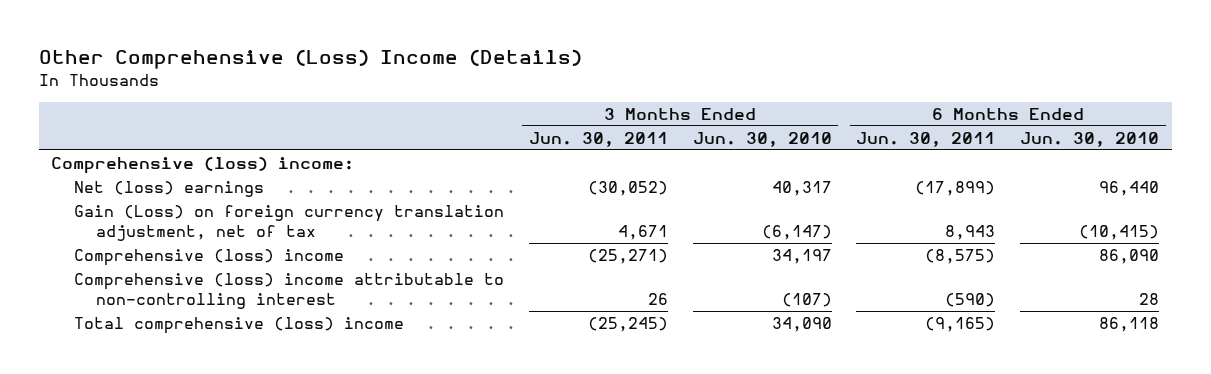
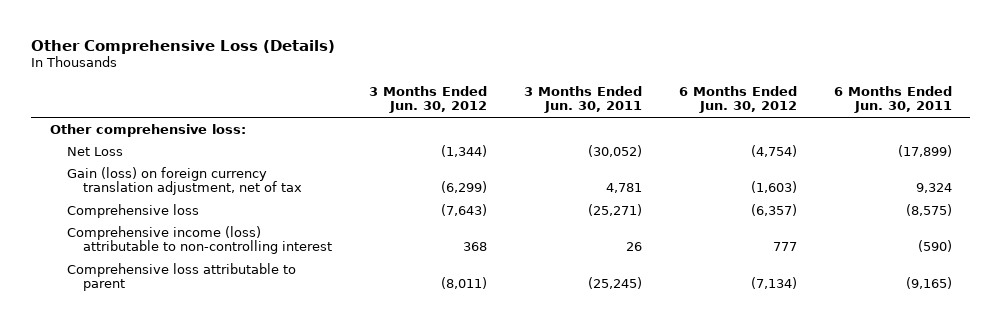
- Other Comprehensive (Loss) Income (Details)
+ Other Comprehensive Loss (Details)
- | 3 Months Ended Jun. 30, 2011 | 3 Months Ended Jun. 30, 2010 | 6 Months Ended Jun. 30, 2011 | 6 Months Ended Jun. 30, 2010
+ | 3 Months Ended Jun. 30, 2012 | 3 Months Ended Jun. 30, 2011 | 6 Months Ended Jun. 30, 2012 | 6 Months Ended Jun. 30, 2011
- Comprehensive (loss) income:
- Net (loss) earnings | (30,052) | 40,317 | (17,899) | 96,440
- Gain (Loss) on foreign currency translation adjustment, net of tax | 4,671 | (6,147) | 8,943 | (10,415)
- Comprehensive (loss) income | (25,271) | 34,197 | (8,575) | 86,090
- Comprehensive (loss) income attributable to non-controlling interest | 26 | (107) | (590) | 28
- Total comprehensive (loss) income | (25,245) | 34,090 | (9,165) | 86,118
+ Other comprehensive loss:
+ Net Loss | (1,344) | (30,052) | (4,754) | (17,899)
+ Gain (loss) on foreign currency translation adjustment, net of tax | (6,299) | 4,781 | (1,603) | 9,324
+ Comprehensive loss | (7,643) | (25,271) | (6,357) | (8,575)
+ Comprehensive income (loss) attributable to non-controlling interest | 368 | 26 | 777 | (590)
+ Comprehensive loss attributable to parent | (8,011) | (25,245) | (7,134) | (9,165)

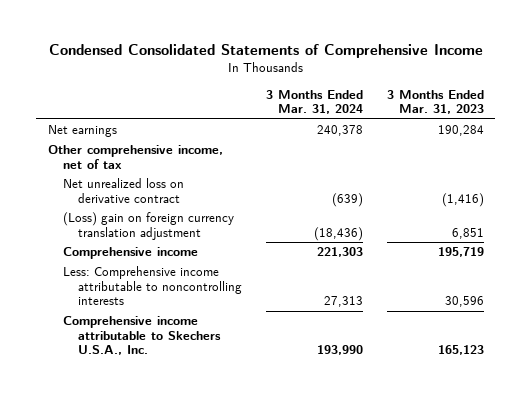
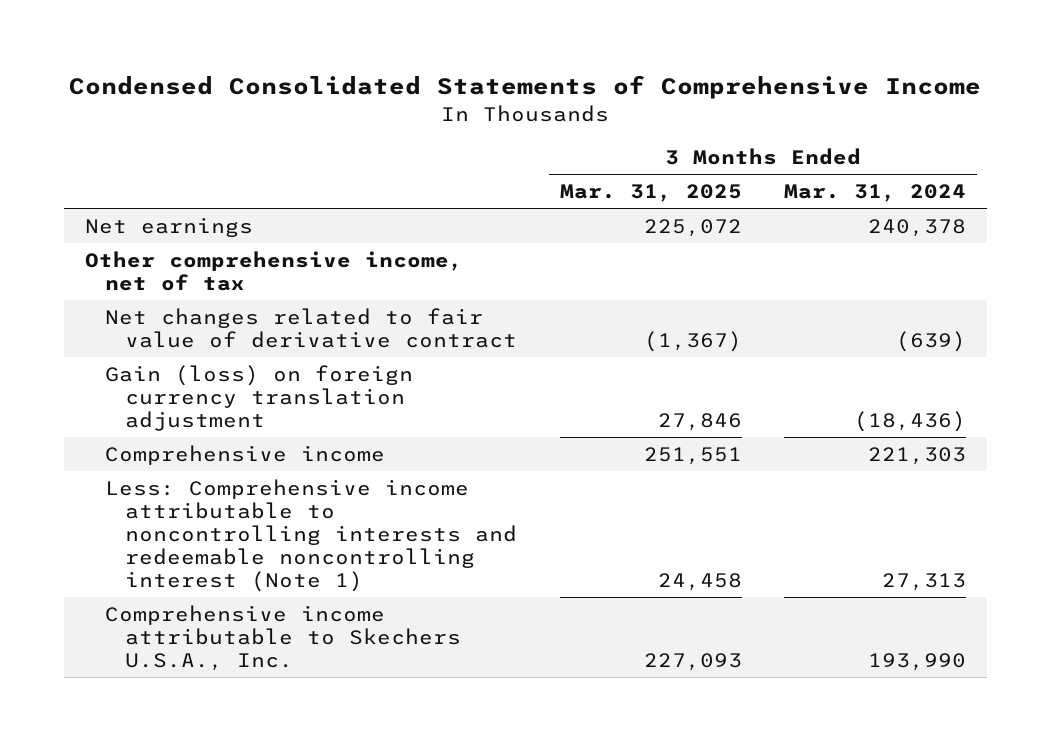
- | 3 Months Ended Mar. 31, 2024 | 3 Months Ended Mar. 31, 2023
+ | 3 Months Ended Mar. 31, 2025 | 3 Months Ended Mar. 31, 2024
- Net unrealized loss on derivative contract | (639) | (1,416)
- (Loss) gain on foreign currency translation adjustment | (18,436) | 6,851
+ Net changes related to fair value of derivative contract | (1,367) | (639)
+ Gain (loss) on foreign currency translation adjustment | 27,846 | (18,436)
- Less: Comprehensive income attributable to noncontrolling interests | 27,313 | 30,596
+ Less: Comprehensive income attributable to noncontrolling interests and redeemable noncontrolling interest (Note 1) | 24,458 | 27,313

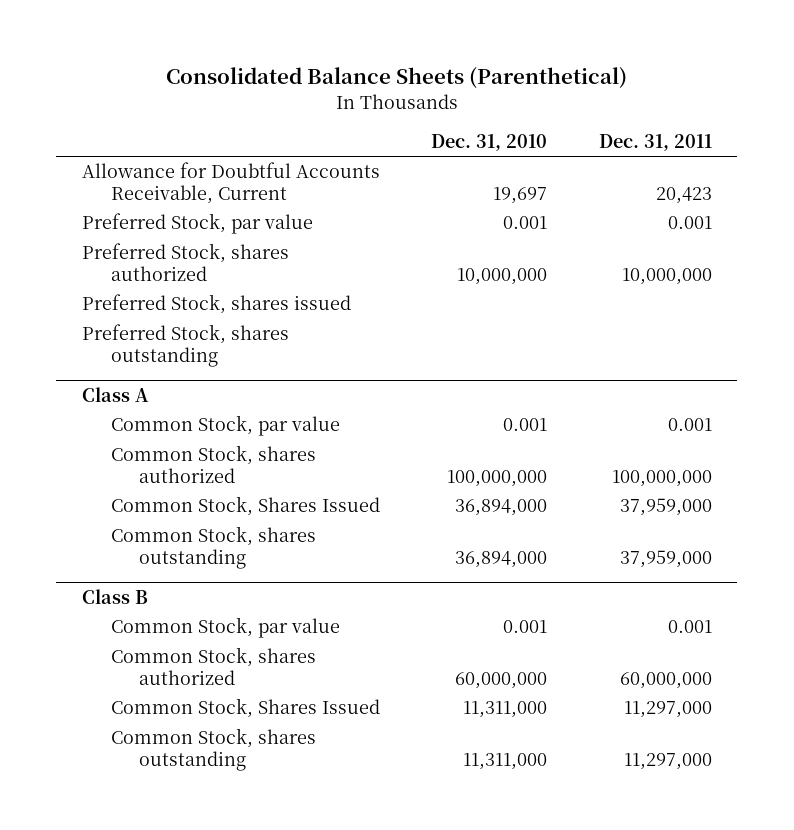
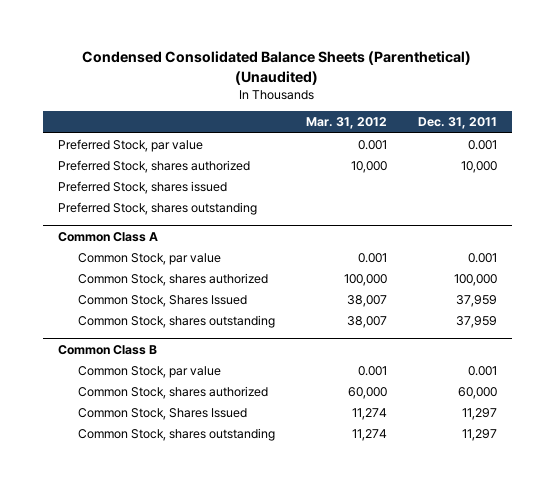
- Consolidated Balance Sheets (Parenthetical)
+ Condensed Consolidated Balance Sheets (Parenthetical) (Unaudited)
- | Dec. 31, 2010 | Dec. 31, 2011
+ | Mar. 31, 2012 | Dec. 31, 2011
- Allowance for Doubtful Accounts Receivable, Current | 19,697 | 20,423
- Preferred Stock, shares authorized | 10,000,000 | 10,000,000
+ Preferred Stock, shares authorized | 10,000 | 10,000
- Class A
+ Common Class A
- Common Stock, shares authorized | 100,000,000 | 100,000,000
- Common Stock, Shares Issued | 36,894,000 | 37,959,000
- Common Stock, shares outstanding | 36,894,000 | 37,959,000
- Class B
+ Common Stock, shares authorized | 100,000 | 100,000
+ Common Stock, Shares Issued | 38,007 | 37,959
+ Common Stock, shares outstanding | 38,007 | 37,959
+ Common Class B
- Common Stock, shares authorized | 60,000,000 | 60,000,000
- Common Stock, Shares Issued | 11,311,000 | 11,297,000
- Common Stock, shares outstanding | 11,311,000 | 11,297,000
+ Common Stock, shares authorized | 60,000 | 60,000
+ Common Stock, Shares Issued | 11,274 | 11,297
+ Common Stock, shares outstanding | 11,274 | 11,297

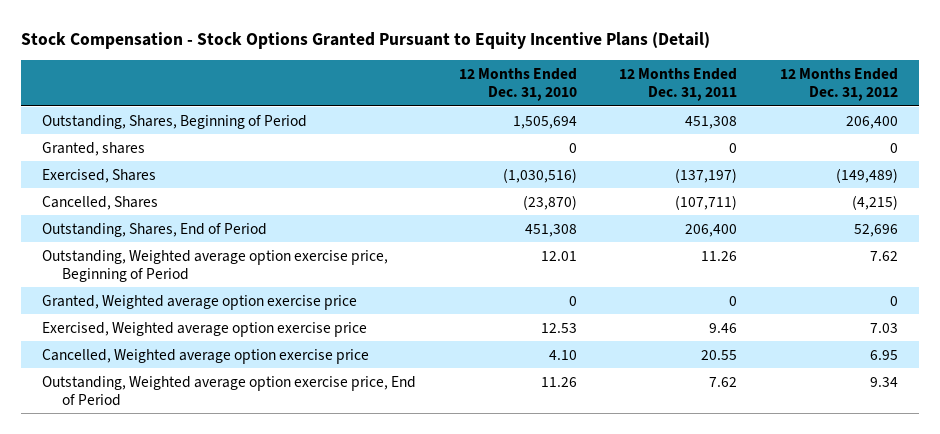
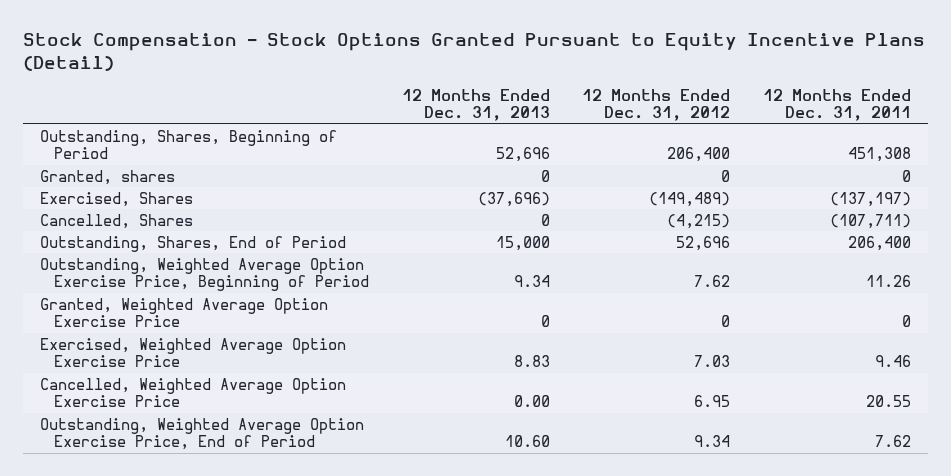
- | 12 Months Ended Dec. 31, 2010 | 12 Months Ended Dec. 31, 2011 | 12 Months Ended Dec. 31, 2012
+ | 12 Months Ended Dec. 31, 2013 | 12 Months Ended Dec. 31, 2012 | 12 Months Ended Dec. 31, 2011
- Outstanding, Weighted average option exercise price, Beginning of Period | 12.01 | 11.26 | 7.62
- Granted, Weighted average option exercise price | 0 | 0 | 0
- Exercised, Weighted average option exercise price | 12.53 | 9.46 | 7.03
- Cancelled, Weighted average option exercise price | 4.10 | 20.55 | 6.95
- Outstanding, Weighted average option exercise price, End of Period | 11.26 | 7.62 | 9.34
+ Outstanding, Weighted Average Option Exercise Price, Beginning of Period | 9.34 | 7.62 | 11.26
+ Granted, Weighted Average Option Exercise Price | 0 | 0 | 0
+ Exercised, Weighted Average Option Exercise Price | 8.83 | 7.03 | 9.46
+ Cancelled, Weighted Average Option Exercise Price | 0.00 | 6.95 | 20.55
+ Outstanding, Weighted Average Option Exercise Price, End of Period | 10.60 | 9.34 | 7.62

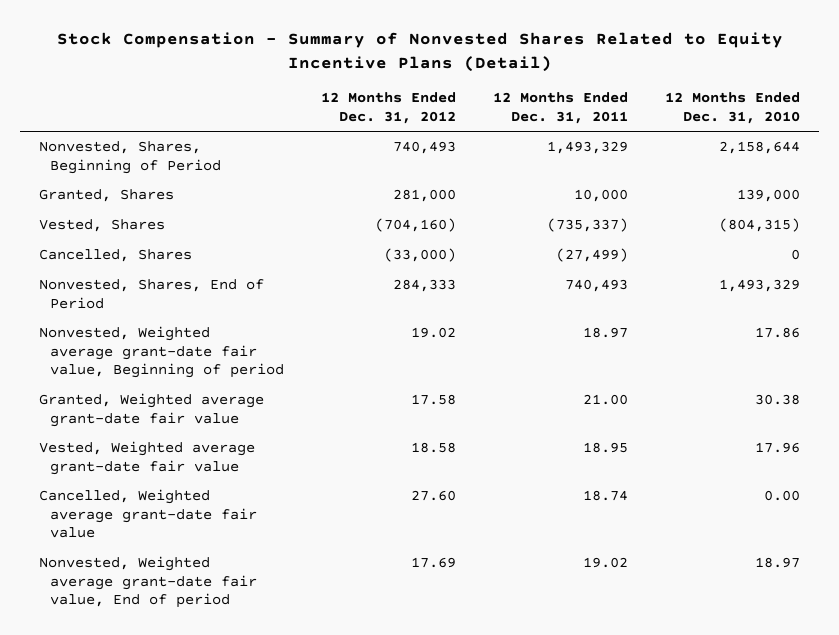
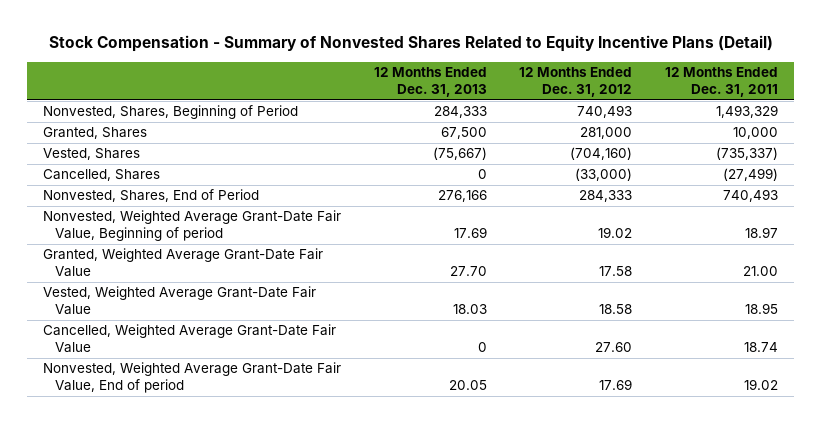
- | 12 Months Ended Dec. 31, 2012 | 12 Months Ended Dec. 31, 2011 | 12 Months Ended Dec. 31, 2010
+ | 12 Months Ended Dec. 31, 2013 | 12 Months Ended Dec. 31, 2012 | 12 Months Ended Dec. 31, 2011
- Nonvested, Weighted average grant-date fair value, Beginning of period | 19.02 | 18.97 | 17.86
- Granted, Weighted average grant-date fair value | 17.58 | 21.00 | 30.38
- Vested, Weighted average grant-date fair value | 18.58 | 18.95 | 17.96
- Cancelled, Weighted average grant-date fair value | 27.60 | 18.74 | 0.00
- Nonvested, Weighted average grant-date fair value, End of period | 17.69 | 19.02 | 18.97
+ Nonvested, Weighted Average Grant-Date Fair Value, Beginning of period | 17.69 | 19.02 | 18.97
+ Granted, Weighted Average Grant-Date Fair Value | 27.70 | 17.58 | 21.00
+ Vested, Weighted Average Grant-Date Fair Value | 18.03 | 18.58 | 18.95
+ Cancelled, Weighted Average Grant-Date Fair Value | 0 | 27.60 | 18.74
+ Nonvested, Weighted Average Grant-Date Fair Value, End of period | 20.05 | 17.69 | 19.02

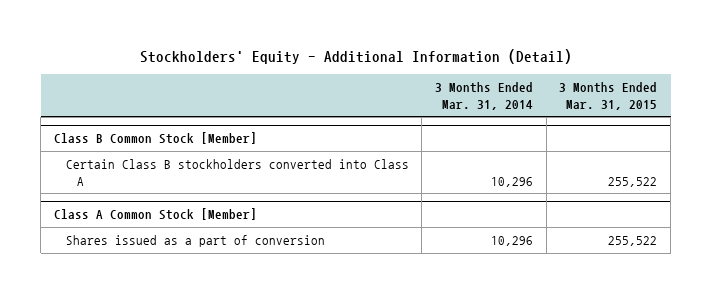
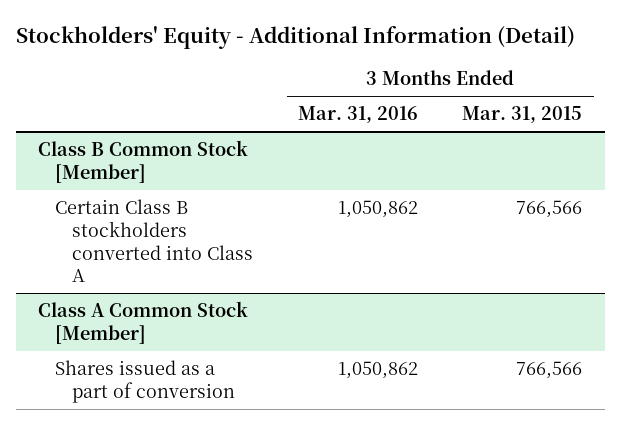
- | 3 Months Ended Mar. 31, 2014 | 3 Months Ended Mar. 31, 2015
+ | 3 Months Ended Mar. 31, 2016 | 3 Months Ended Mar. 31, 2015
@ Class B Common Stock [Member]
- Certain Class B stockholders converted into Class A | 10,296 | 255,522
+ Certain Class B stockholders converted into Class A | 1,050,862 | 766,566
@ Class A Common Stock [Member]
- Shares issued as a part of conversion | 10,296 | 255,522
+ Shares issued as a part of conversion | 1,050,862 | 766,566

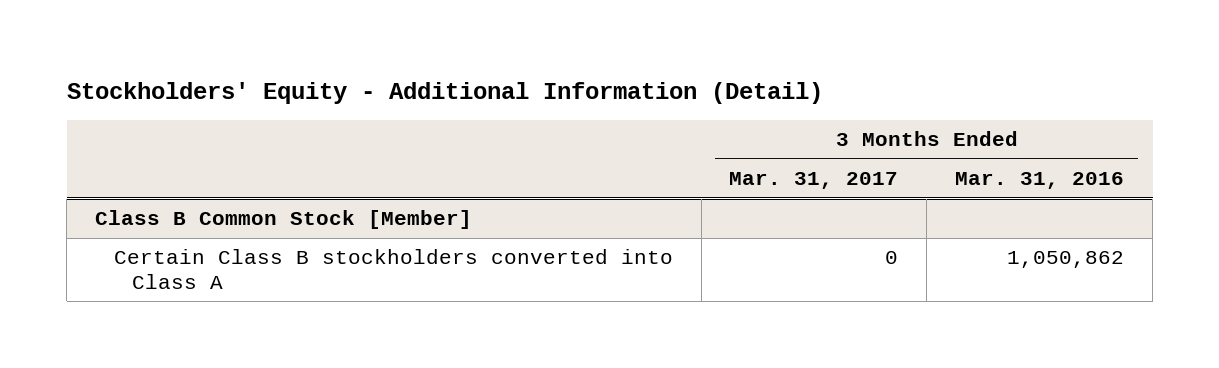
- | 3 Months Ended Mar. 31, 2016 | 3 Months Ended Mar. 31, 2015
+ | 3 Months Ended Mar. 31, 2017 | 3 Months Ended Mar. 31, 2016
- Class A Common Stock [Member]
- Shares issued as a part of conversion | 1,050,862 | 766,566

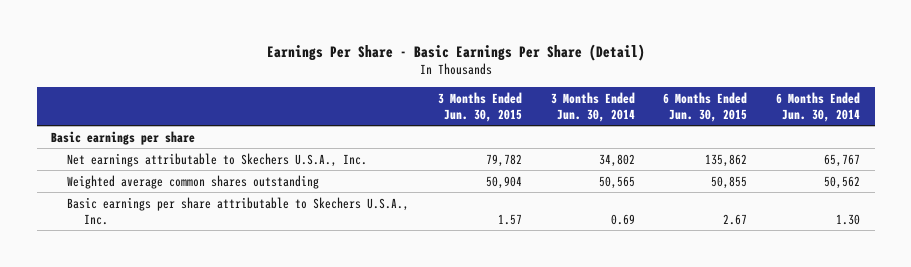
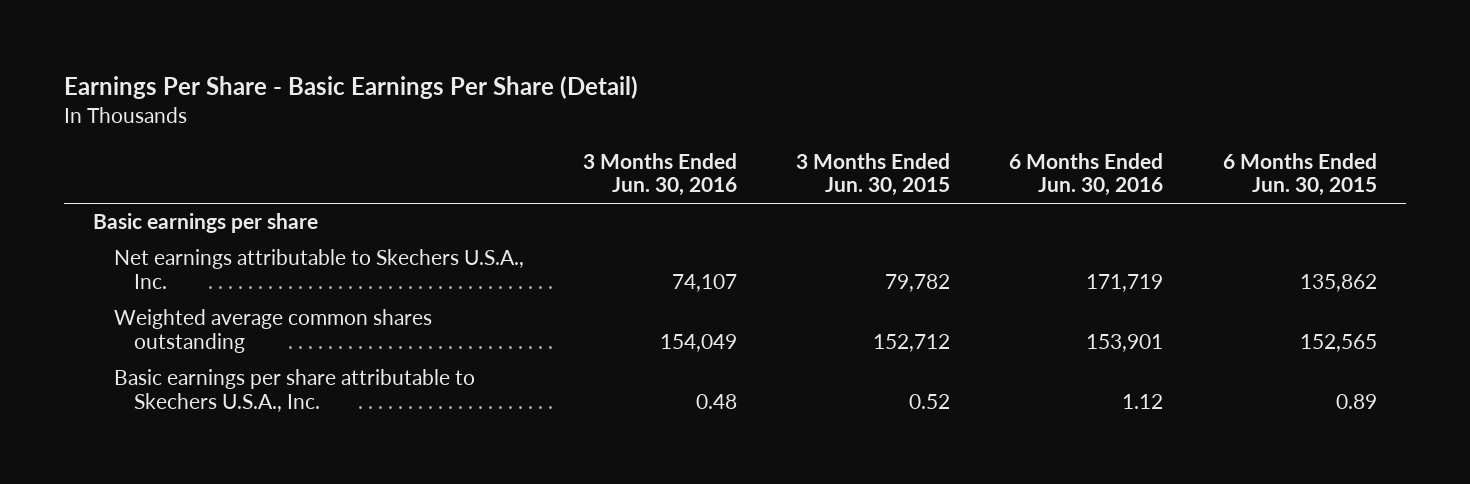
- | 3 Months Ended Jun. 30, 2015 | 3 Months Ended Jun. 30, 2014 | 6 Months Ended Jun. 30, 2015 | 6 Months Ended Jun. 30, 2014
+ | 3 Months Ended Jun. 30, 2016 | 3 Months Ended Jun. 30, 2015 | 6 Months Ended Jun. 30, 2016 | 6 Months Ended Jun. 30, 2015
- Weighted average common shares outstanding | 50,904 | 50,565 | 50,855 | 50,562
- Basic earnings per share attributable to Skechers U.S.A., Inc. | 1.57 | 0.69 | 2.67 | 1.30
+ Weighted average common shares outstanding | 154,049 | 152,712 | 153,901 | 152,565
+ Basic earnings per share attributable to Skechers U.S.A., Inc. | 0.48 | 0.52 | 1.12 | 0.89

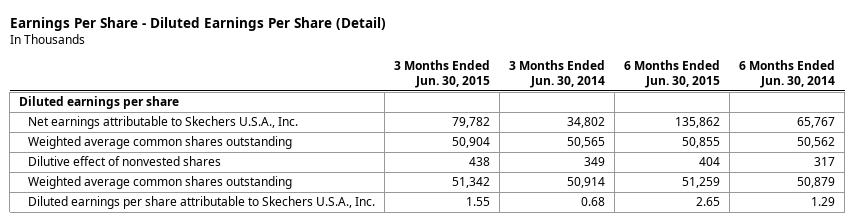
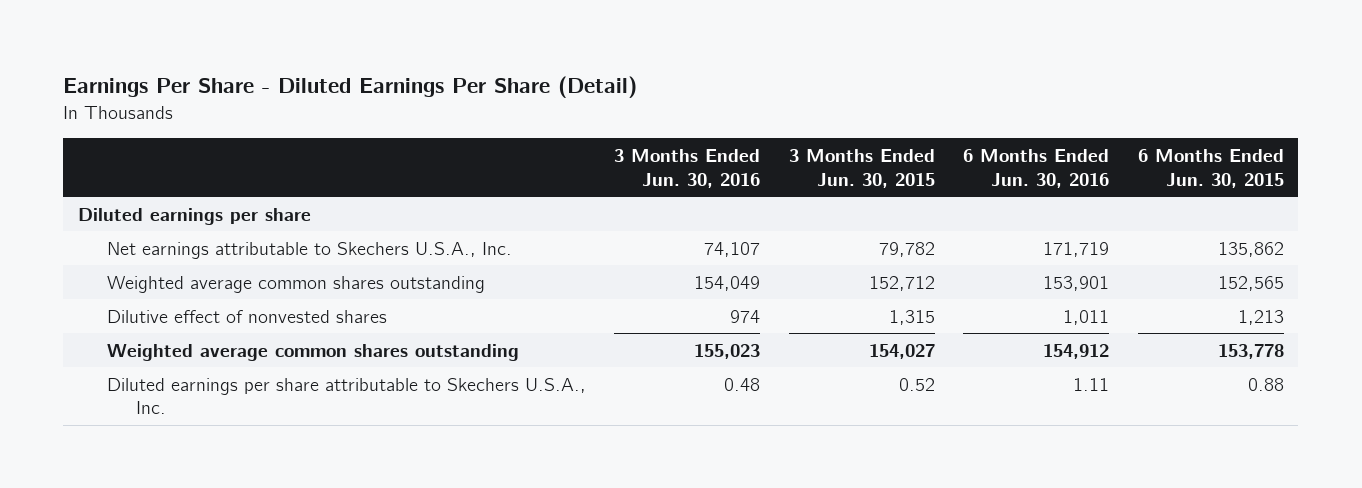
- | 3 Months Ended Jun. 30, 2015 | 3 Months Ended Jun. 30, 2014 | 6 Months Ended Jun. 30, 2015 | 6 Months Ended Jun. 30, 2014
+ | 3 Months Ended Jun. 30, 2016 | 3 Months Ended Jun. 30, 2015 | 6 Months Ended Jun. 30, 2016 | 6 Months Ended Jun. 30, 2015
- Weighted average common shares outstanding | 50,904 | 50,565 | 50,855 | 50,562
- Dilutive effect of nonvested shares | 438 | 349 | 404 | 317
- Weighted average common shares outstanding | 51,342 | 50,914 | 51,259 | 50,879
- Diluted earnings per share attributable to Skechers U.S.A., Inc. | 1.55 | 0.68 | 2.65 | 1.29
+ Weighted average common shares outstanding | 154,049 | 152,712 | 153,901 | 152,565
+ Dilutive effect of nonvested shares | 974 | 1,315 | 1,011 | 1,213
+ Weighted average common shares outstanding | 155,023 | 154,027 | 154,912 | 153,778
+ Diluted earnings per share attributable to Skechers U.S.A., Inc. | 0.48 | 0.52 | 1.11 | 0.88

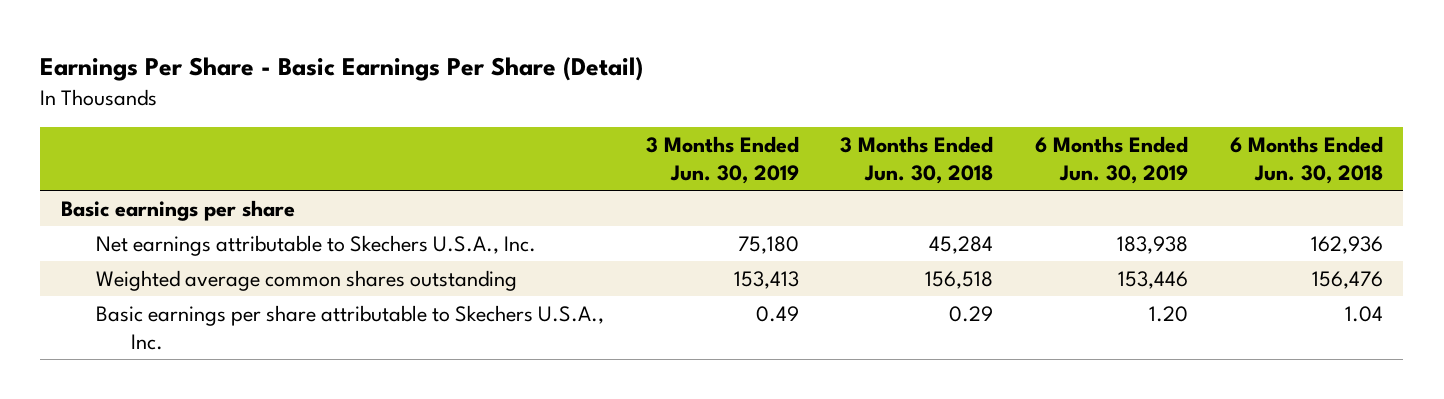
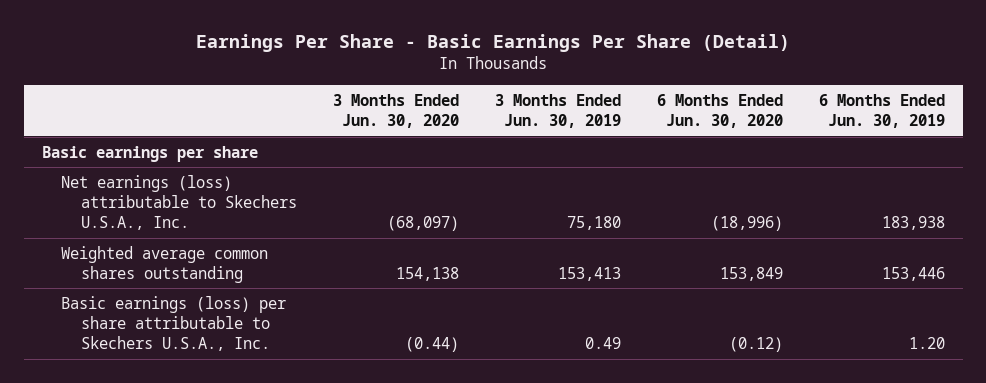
- | 3 Months Ended Jun. 30, 2019 | 3 Months Ended Jun. 30, 2018 | 6 Months Ended Jun. 30, 2019 | 6 Months Ended Jun. 30, 2018
+ | 3 Months Ended Jun. 30, 2020 | 3 Months Ended Jun. 30, 2019 | 6 Months Ended Jun. 30, 2020 | 6 Months Ended Jun. 30, 2019
- Net earnings attributable to Skechers U.S.A., Inc. | 75,180 | 45,284 | 183,938 | 162,936
+ Net earnings (loss) attributable to Skechers U.S.A., Inc. | (68,097) | 75,180 | (18,996) | 183,938
- Basic earnings per share attributable to Skechers U.S.A., Inc. | 0.49 | 0.29 | 1.20 | 1.04
+ Basic earnings (loss) per share attributable to Skechers U.S.A., Inc. | (0.44) | 0.49 | (0.12) | 1.20

